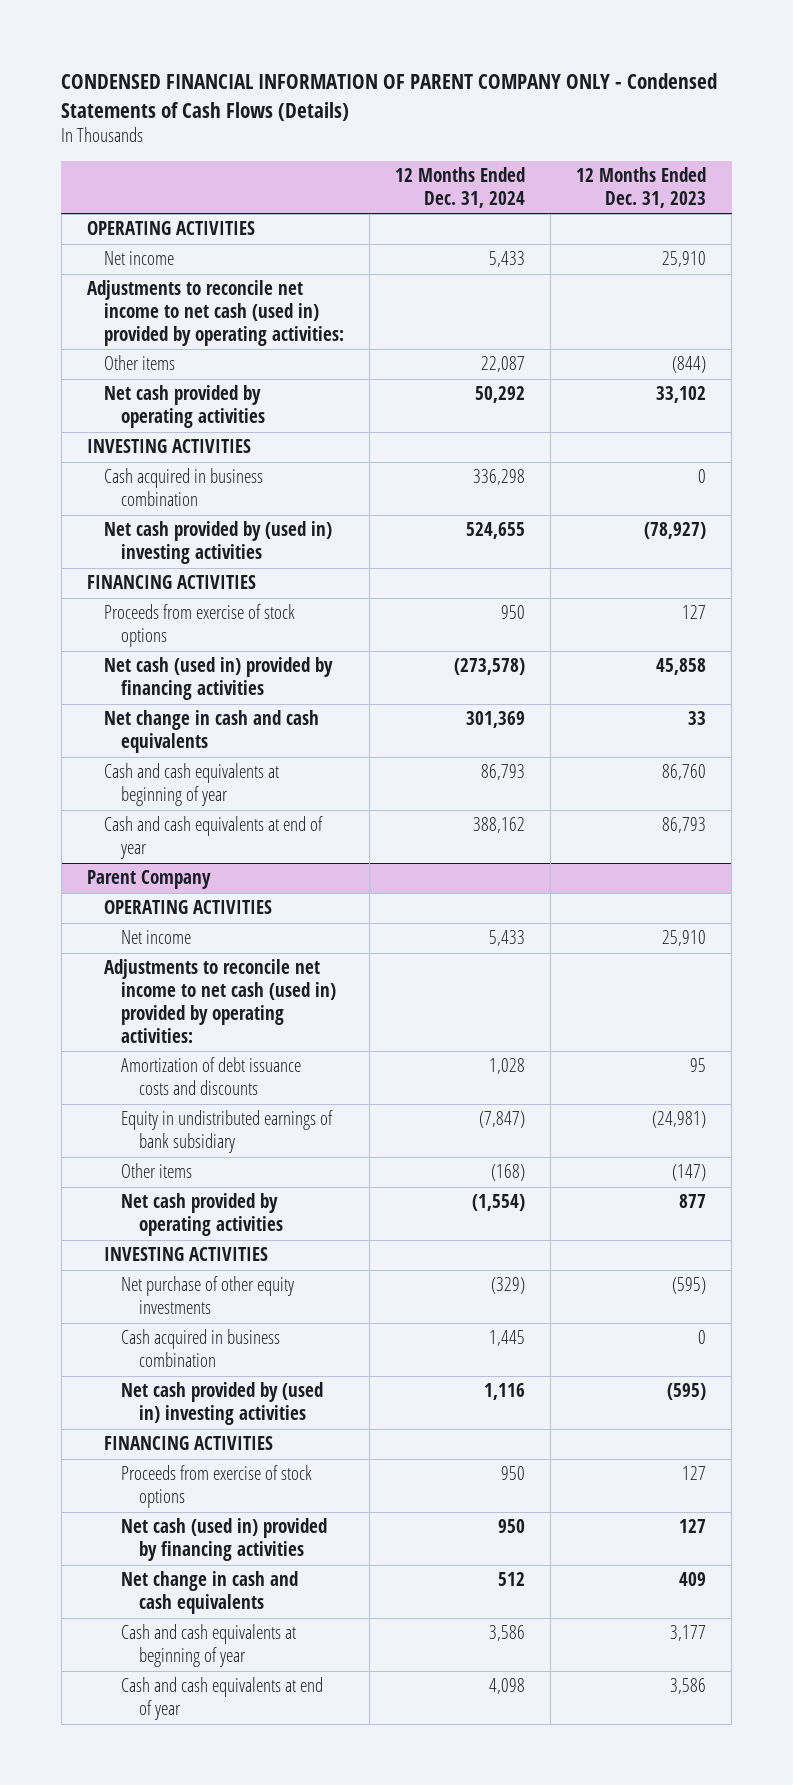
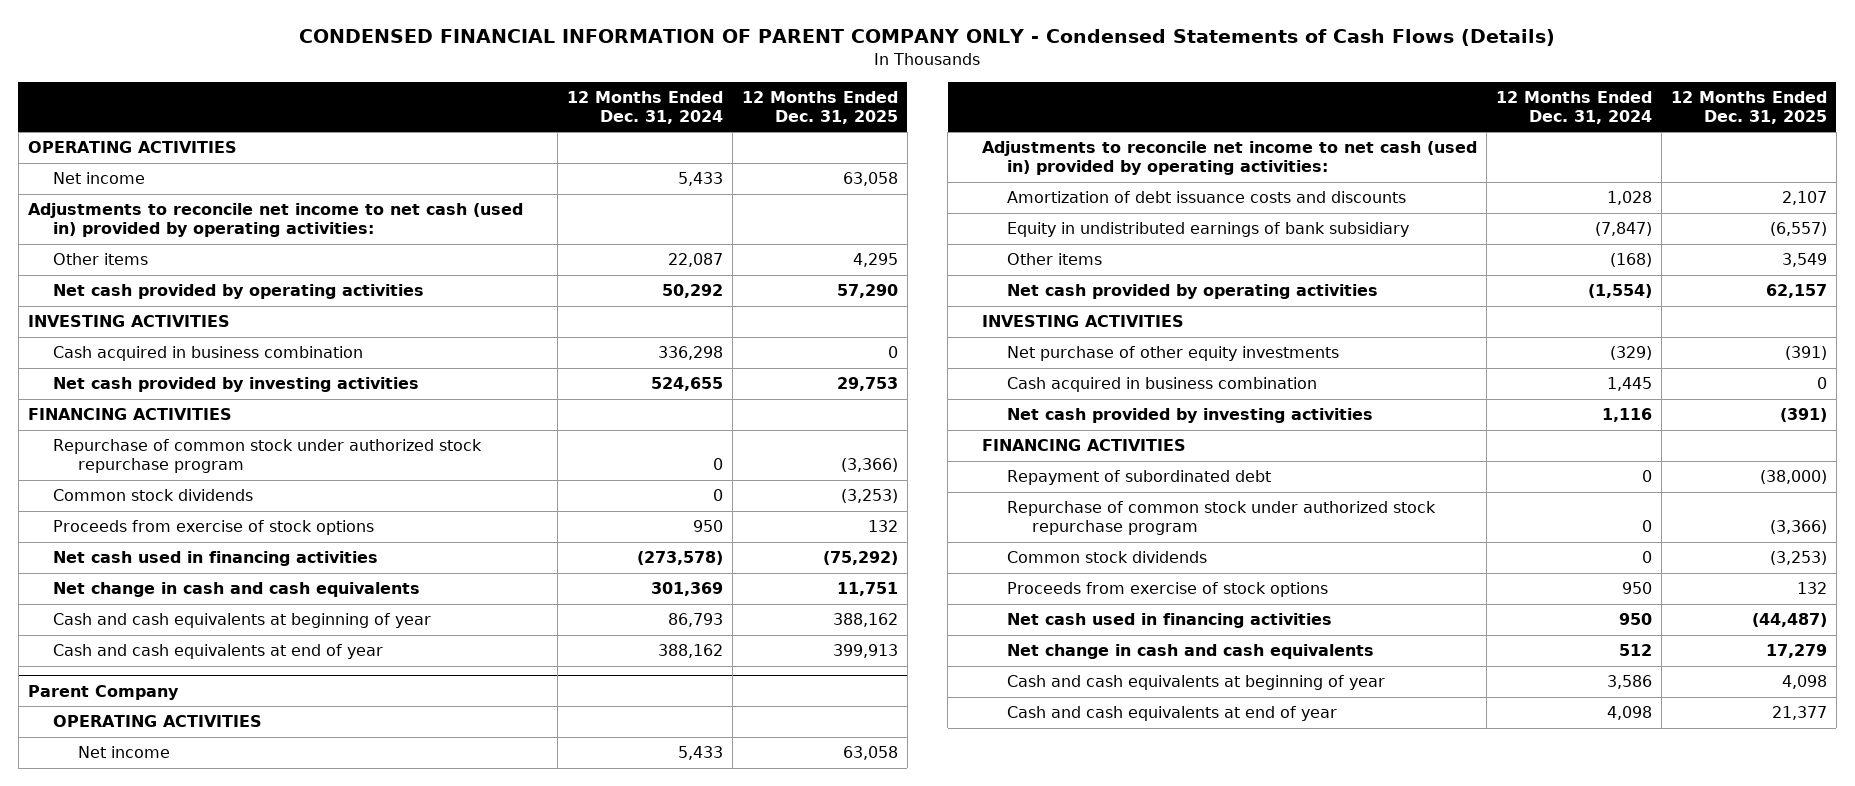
- | 12 Months Ended Dec. 31, 2024 | 12 Months Ended Dec. 31, 2023
+ | 12 Months Ended Dec. 31, 2024 | 12 Months Ended Dec. 31, 2025
- Net cash provided by (used in) investing activities | 524,655 | (78,927)
+ Net cash provided by investing activities | 524,655 | 29,753
+ Repurchase of common stock under authorized stock repurchase program | 0 | (3,366)
+ Common stock dividends | 0 | (3,253)
- Net cash (used in) provided by financing activities | (273,578) | 45,858
+ Net cash used in financing activities | (273,578) | (75,292)
@ Parent Company
- Net cash provided by (used in) investing activities | 1,116 | (595)
+ Net cash provided by investing activities | 1,116 | (391)
+ Repayment of subordinated debt | 0 | (38,000)
+ Repurchase of common stock under authorized stock repurchase program | 0 | (3,366)
+ Common stock dividends | 0 | (3,253)
- Net cash (used in) provided by financing activities | 950 | 127
+ Net cash used in financing activities | 950 | (44,487)

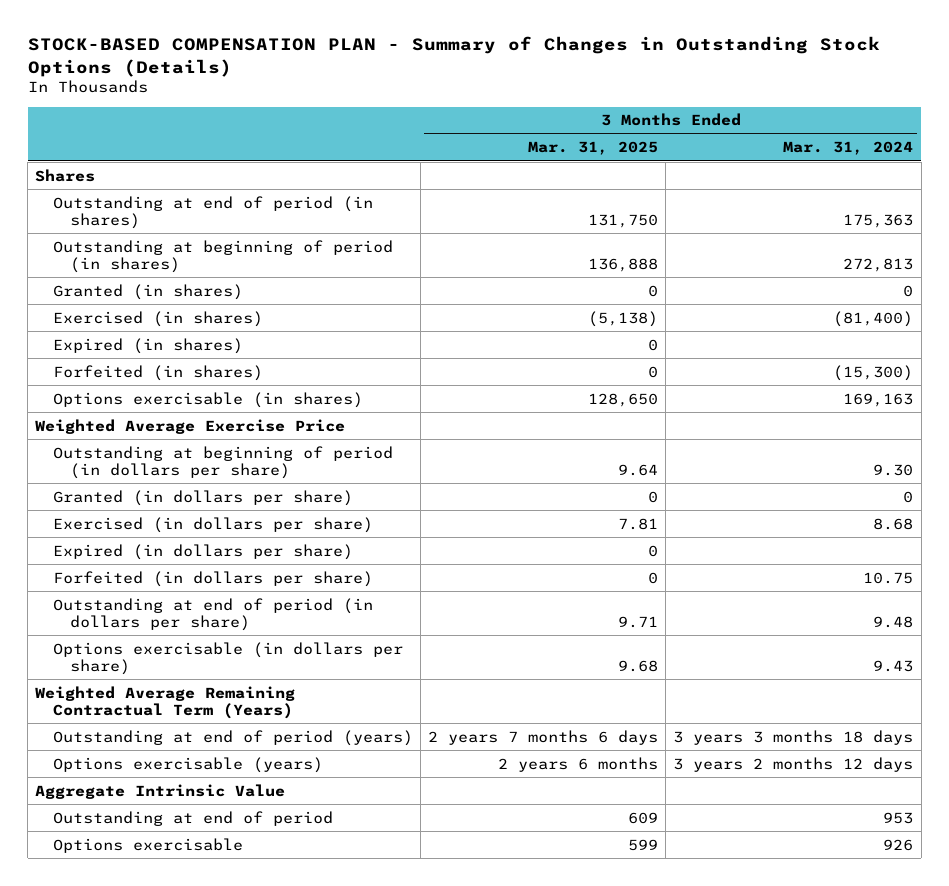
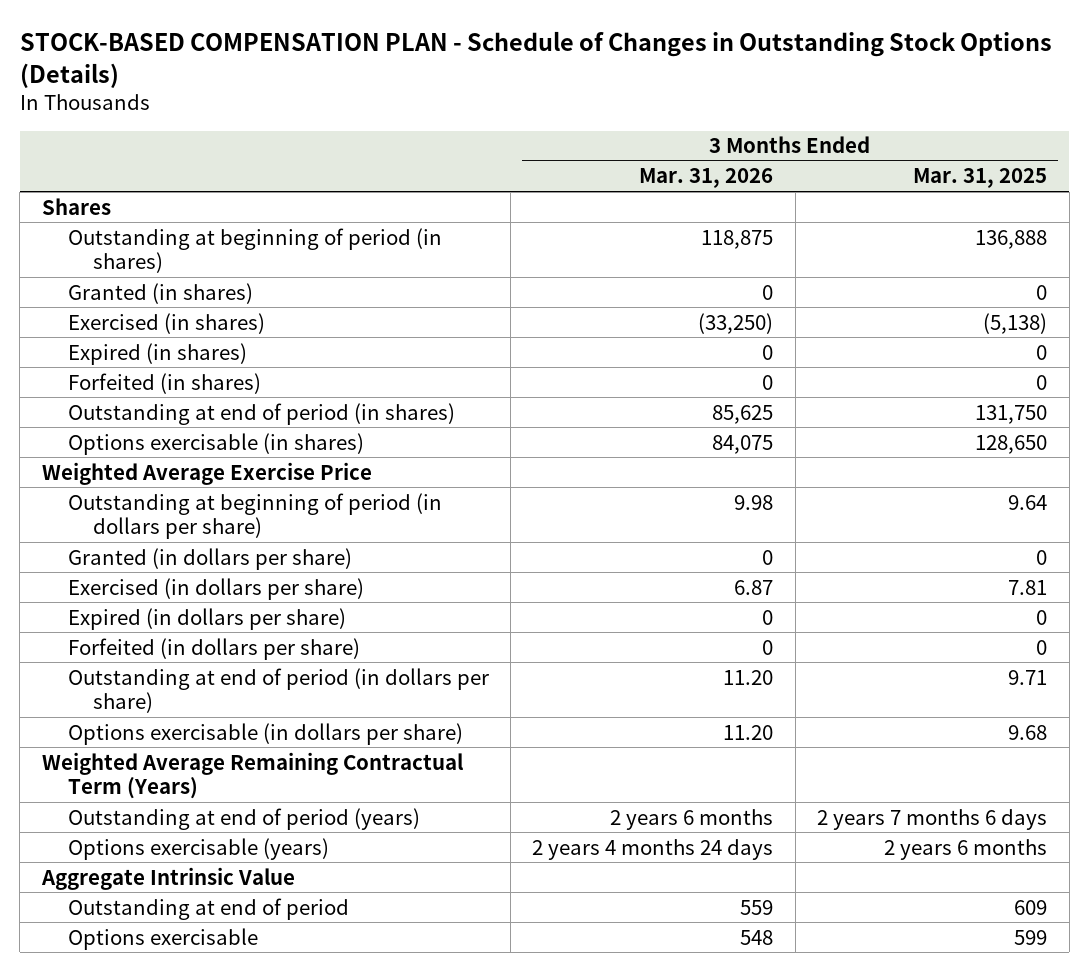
- STOCK-BASED COMPENSATION PLAN - Summary of Changes in Outstanding Stock Options (Details)
+ STOCK-BASED COMPENSATION PLAN - Schedule of Changes in Outstanding Stock Options (Details)
- | 3 Months Ended Mar. 31, 2025 | 3 Months Ended Mar. 31, 2024
+ | 3 Months Ended Mar. 31, 2026 | 3 Months Ended Mar. 31, 2025
moved down: Outstanding at end of period (in shares) | 85,625 | 131,750

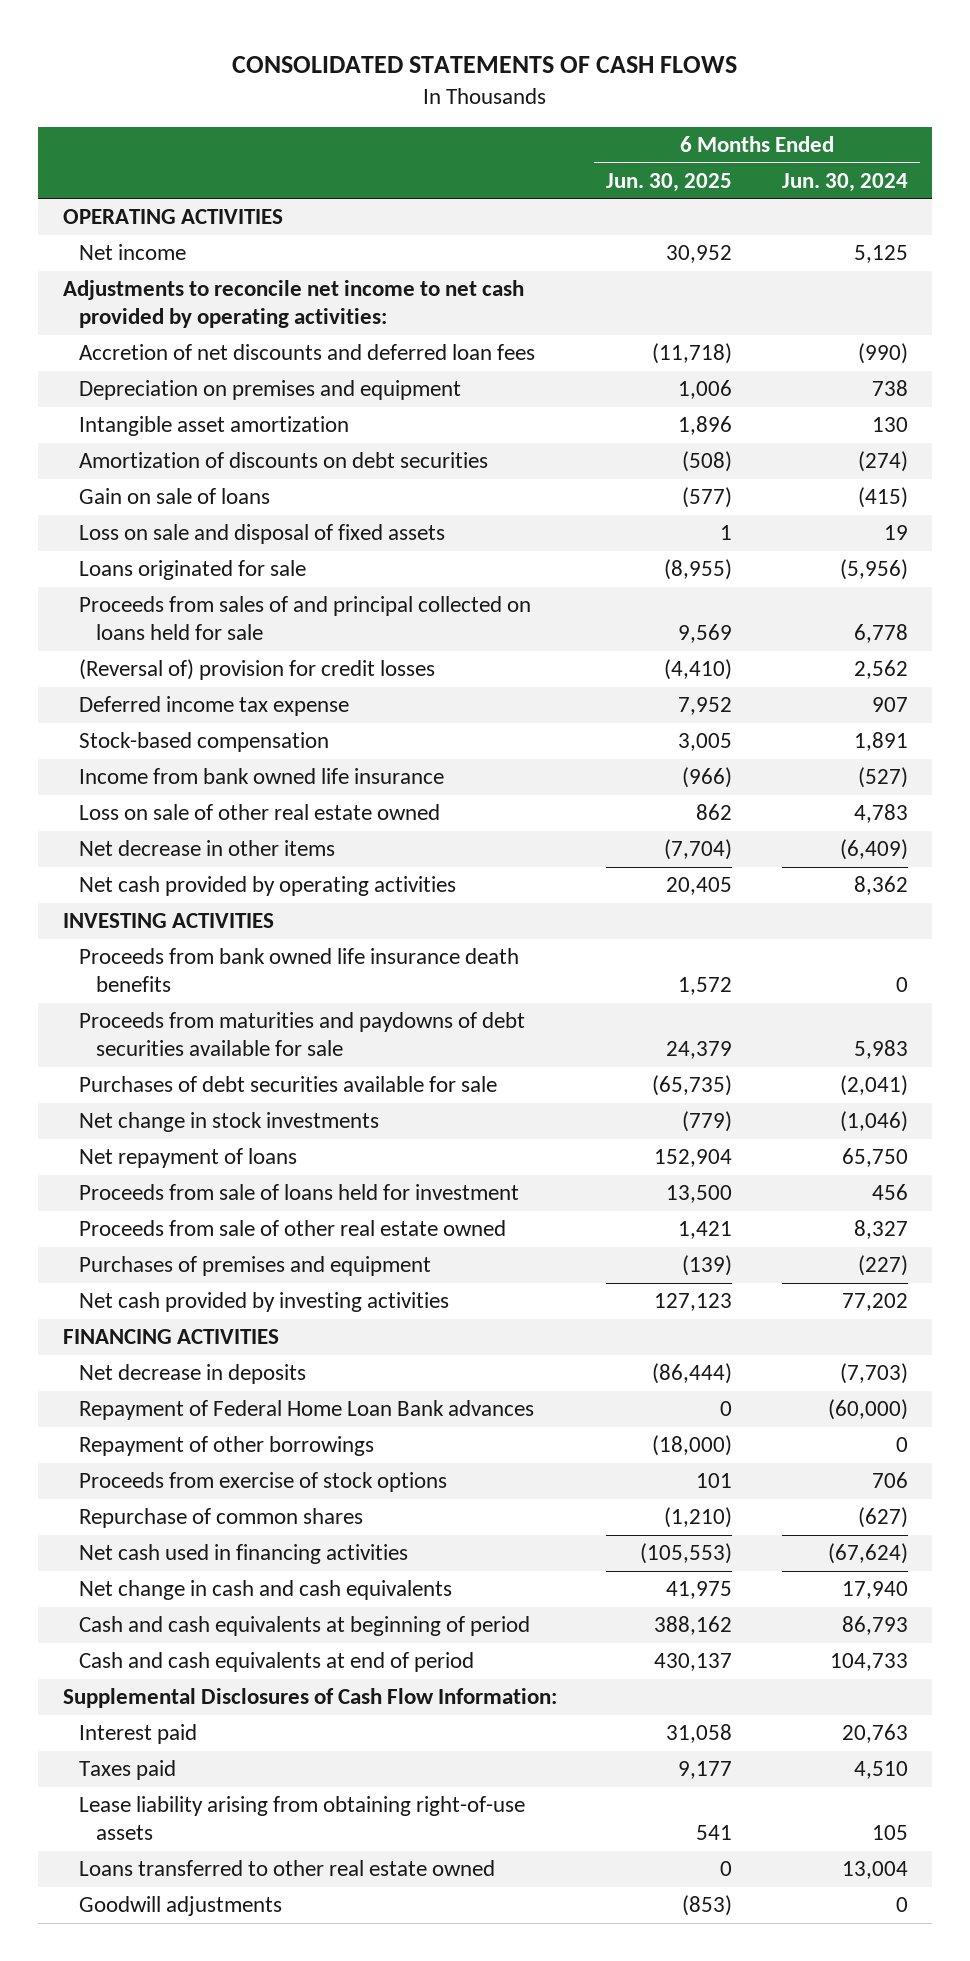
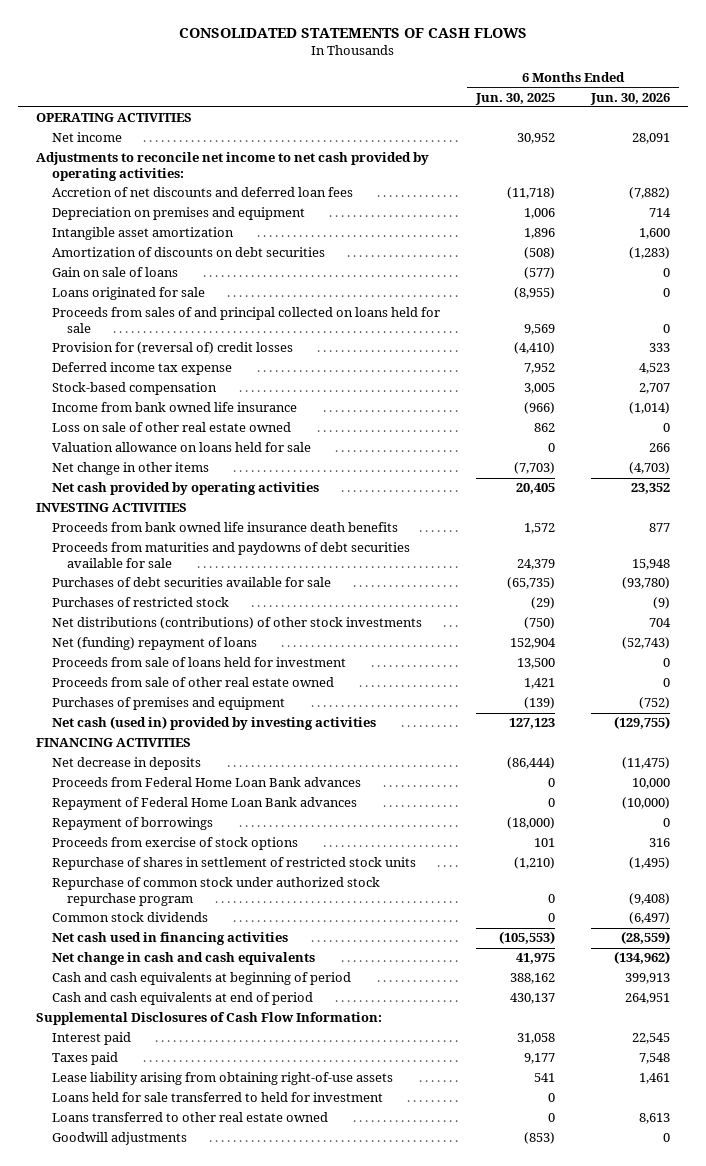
- | 6 Months Ended Jun. 30, 2025 | 6 Months Ended Jun. 30, 2024
+ | 6 Months Ended Jun. 30, 2025 | 6 Months Ended Jun. 30, 2026
- Loss on sale and disposal of fixed assets | 1 | 19
- (Reversal of) provision for credit losses | (4,410) | 2,562
+ Provision for (reversal of) credit losses | (4,410) | 333
- Net decrease in other items | (7,704) | (6,409)
+ Valuation allowance on loans held for sale | 0 | 266
+ Net change in other items | (7,703) | (4,703)
- Net change in stock investments | (779) | (1,046)
- Net repayment of loans | 152,904 | 65,750
+ Purchases of restricted stock | (29) | (9)
+ Net distributions (contributions) of other stock investments | (750) | 704
+ Net (funding) repayment of loans | 152,904 | (52,743)
- Net cash provided by investing activities | 127,123 | 77,202
+ Net cash (used in) provided by investing activities | 127,123 | (129,755)
+ Proceeds from Federal Home Loan Bank advances | 0 | 10,000
- Repayment of other borrowings | (18,000) | 0
+ Repayment of borrowings | (18,000) | 0
- Repurchase of common shares | (1,210) | (627)
+ Repurchase of shares in settlement of restricted stock units | (1,210) | (1,495)
+ Repurchase of common stock under authorized stock repurchase program | 0 | (9,408)
+ Common stock dividends | 0 | (6,497)
+ Loans held for sale transferred to held for investment | 0 |

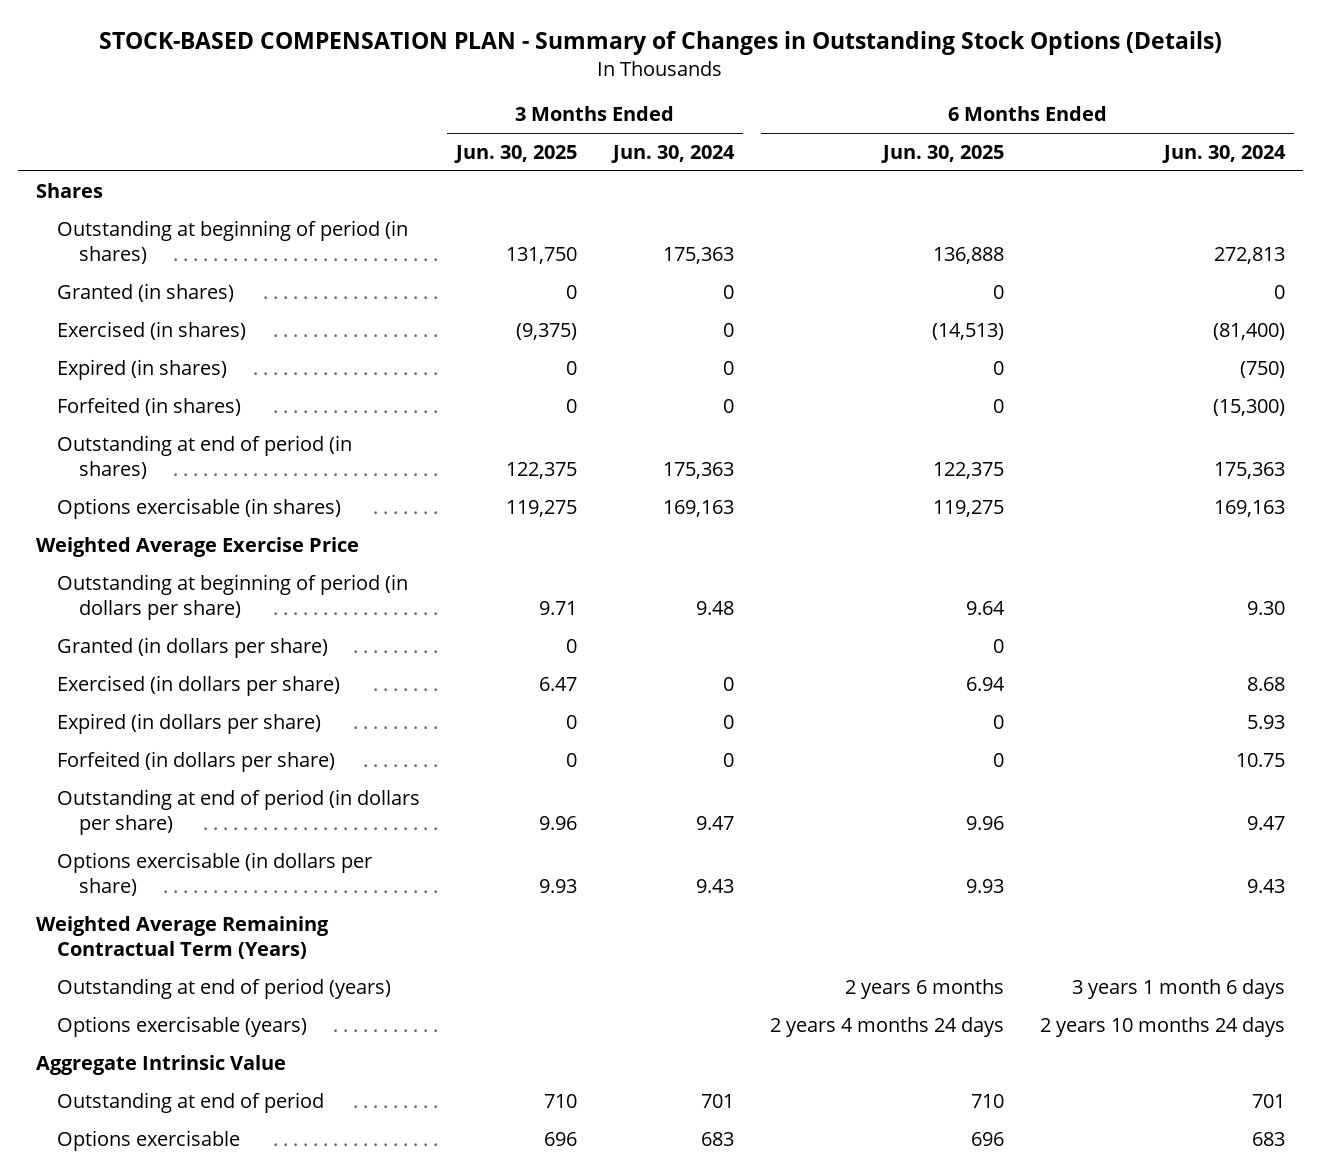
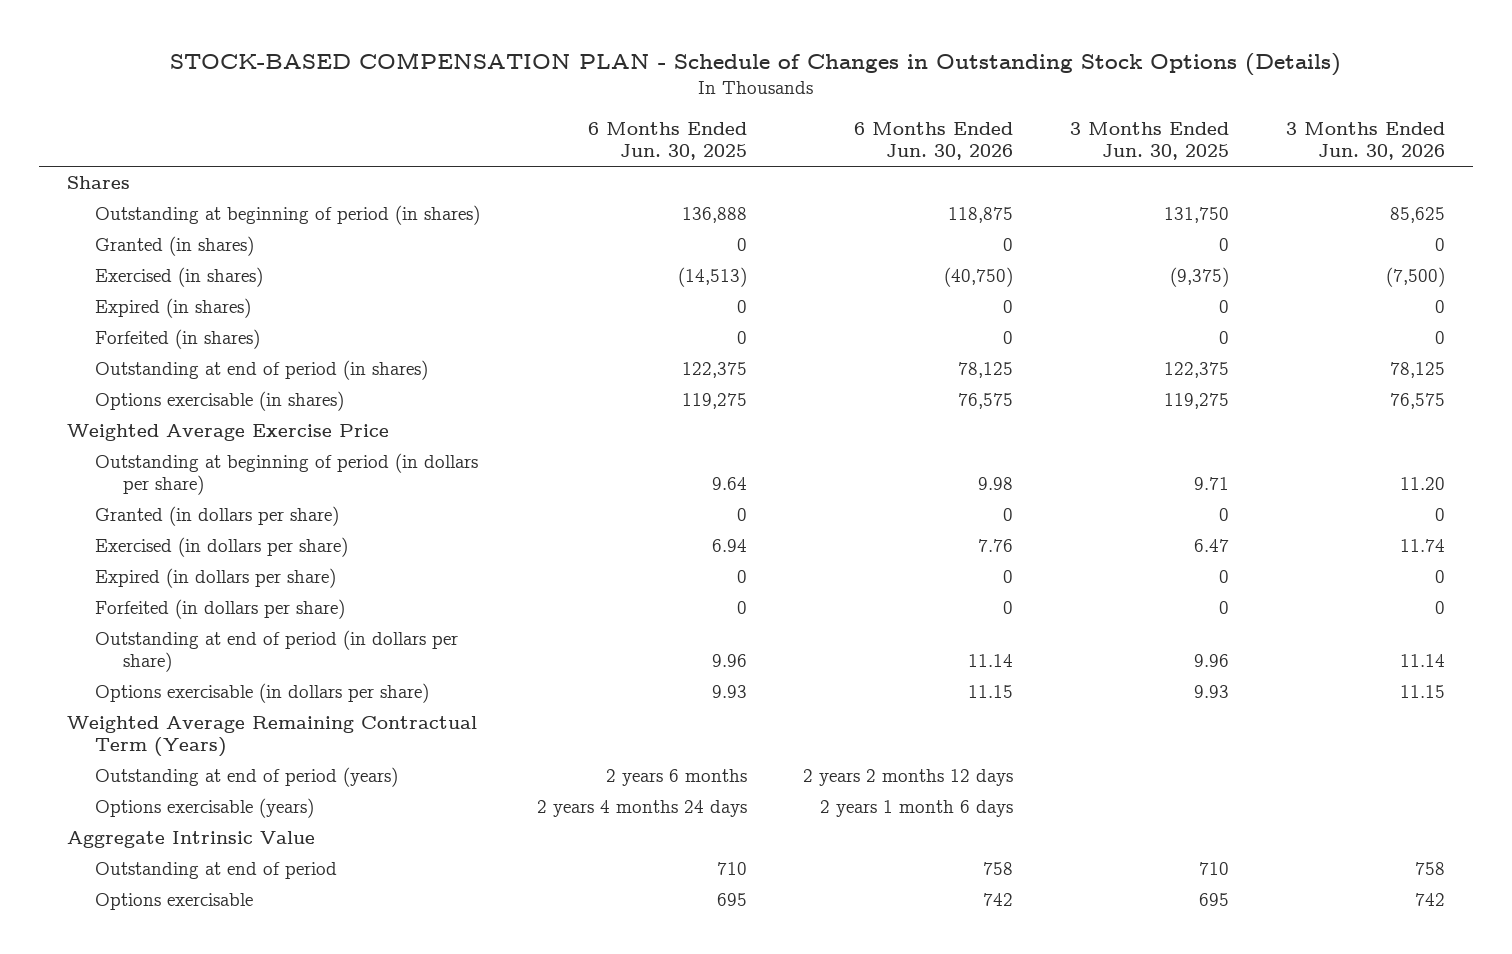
- STOCK-BASED COMPENSATION PLAN - Summary of Changes in Outstanding Stock Options (Details)
+ STOCK-BASED COMPENSATION PLAN - Schedule of Changes in Outstanding Stock Options (Details)
- | 3 Months Ended Jun. 30, 2025 | 3 Months Ended Jun. 30, 2024 | 6 Months Ended Jun. 30, 2025 | 6 Months Ended Jun. 30, 2024
+ | 6 Months Ended Jun. 30, 2025 | 6 Months Ended Jun. 30, 2026 | 3 Months Ended Jun. 30, 2025 | 3 Months Ended Jun. 30, 2026
- Options exercisable | 696 | 683 | 696 | 683
+ Options exercisable | 695 | 742 | 695 | 742

